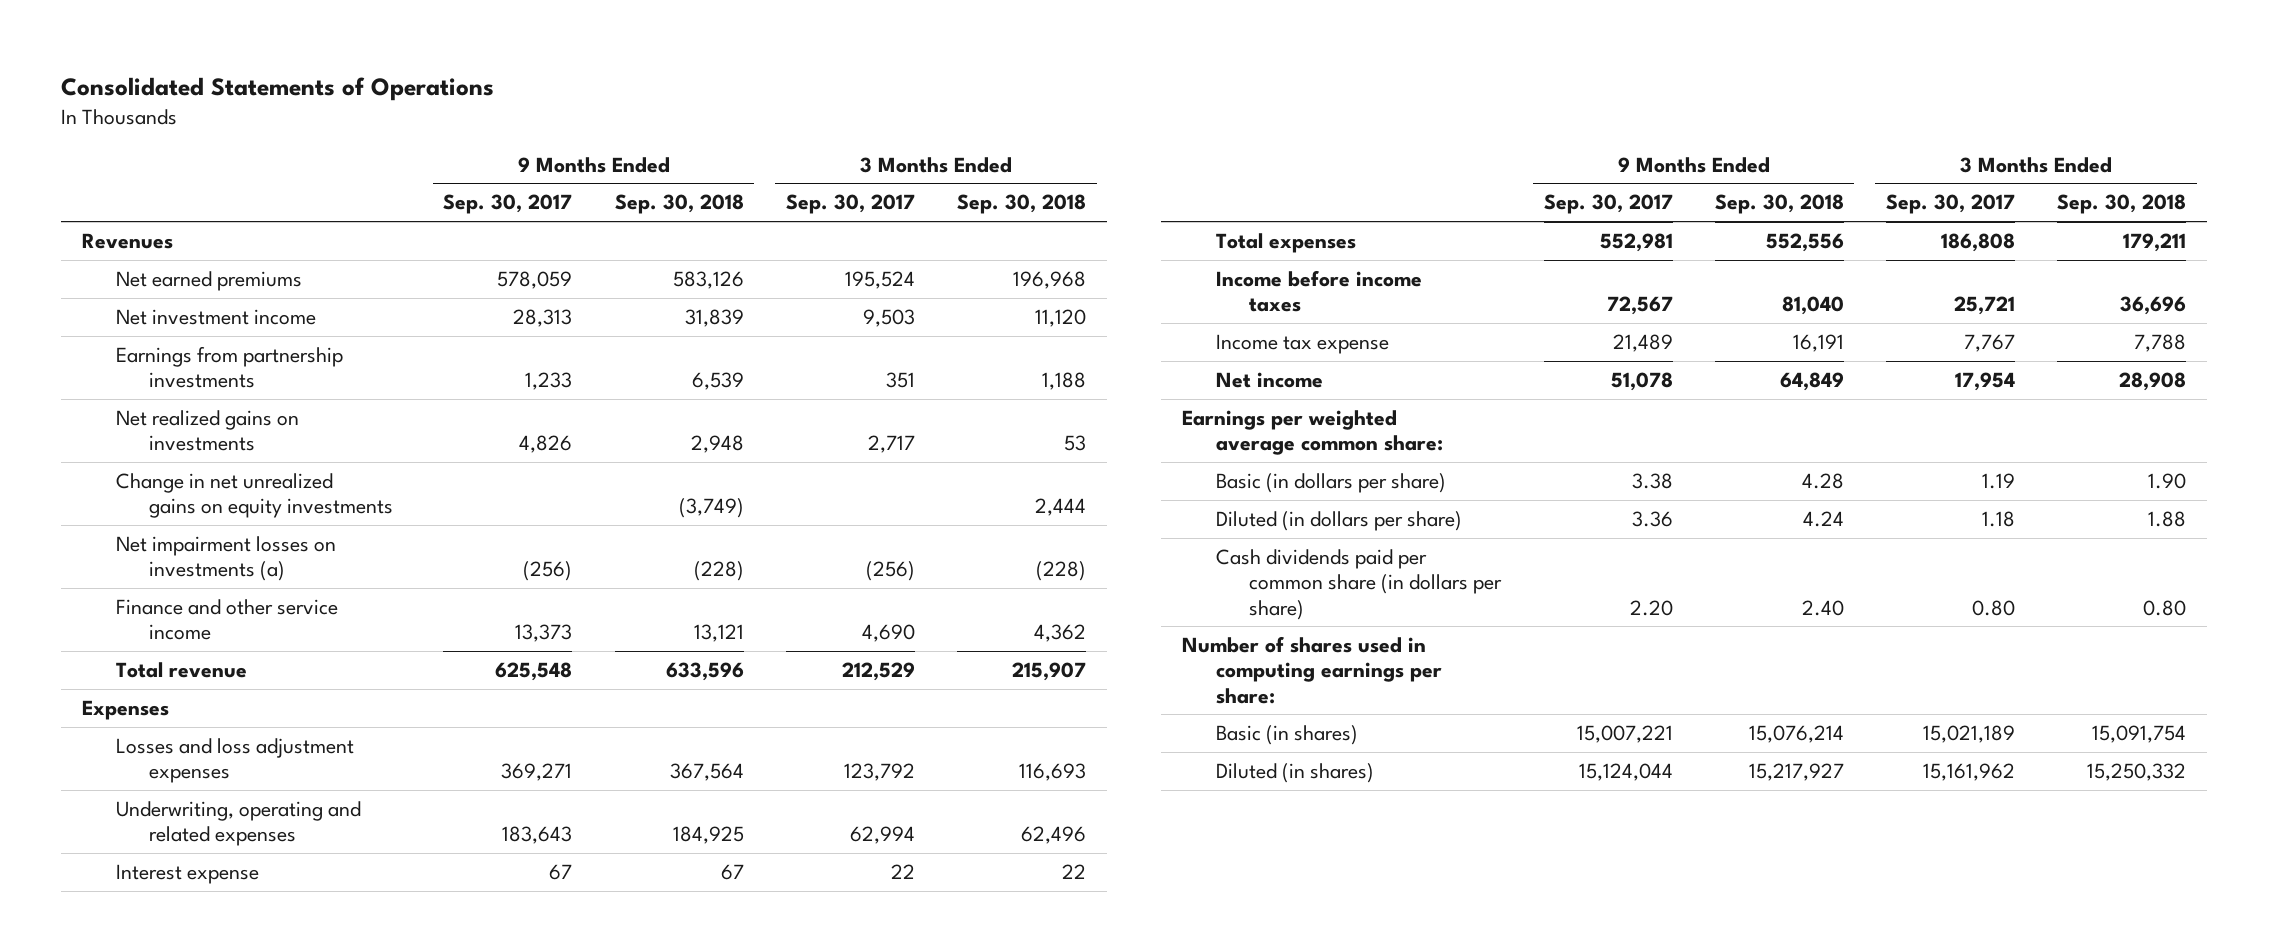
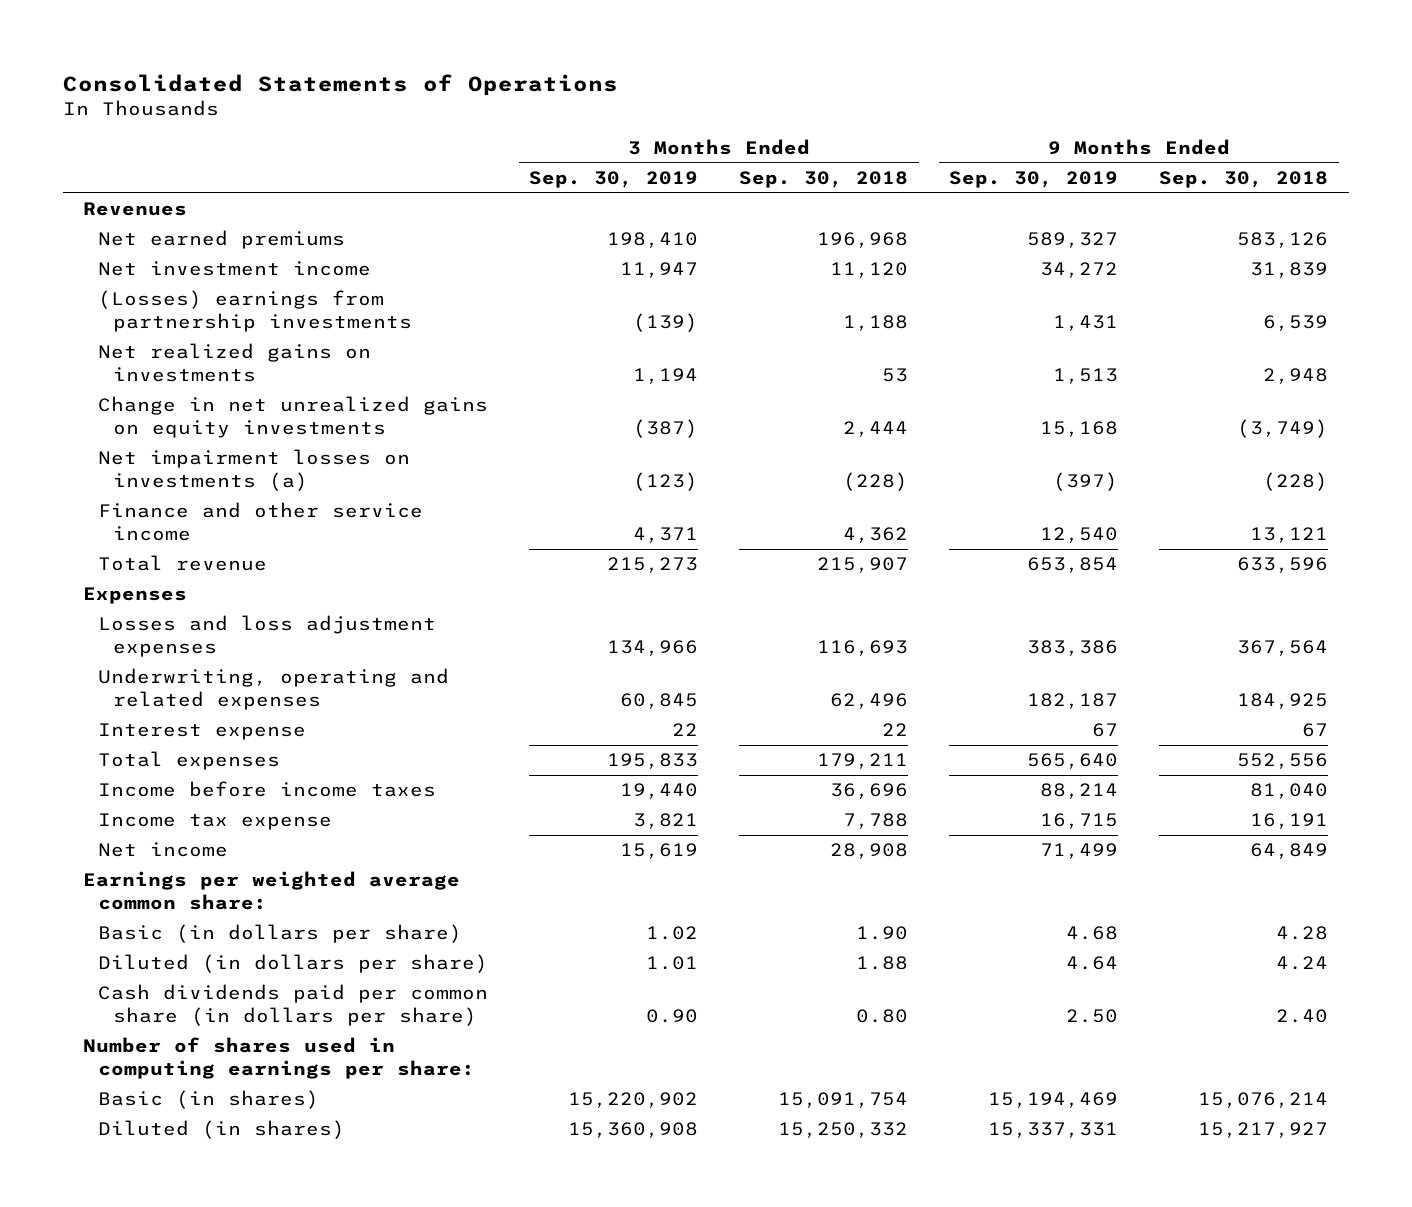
- | 9 Months Ended Sep. 30, 2017 | 9 Months Ended Sep. 30, 2018 | 3 Months Ended Sep. 30, 2017 | 3 Months Ended Sep. 30, 2018
+ | 3 Months Ended Sep. 30, 2019 | 3 Months Ended Sep. 30, 2018 | 9 Months Ended Sep. 30, 2019 | 9 Months Ended Sep. 30, 2018
- Earnings from partnership investments | 1,233 | 6,539 | 351 | 1,188
+ (Losses) earnings from partnership investments | (139) | 1,188 | 1,431 | 6,539

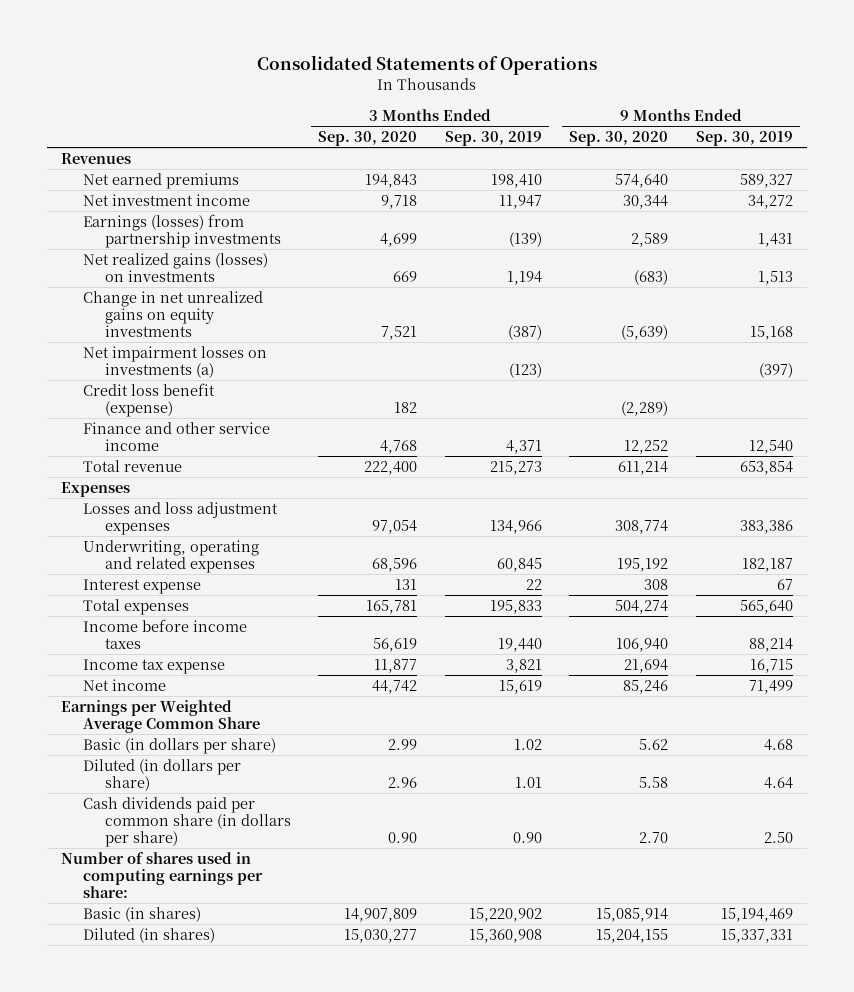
- | 3 Months Ended Sep. 30, 2019 | 3 Months Ended Sep. 30, 2018 | 9 Months Ended Sep. 30, 2019 | 9 Months Ended Sep. 30, 2018
+ | 3 Months Ended Sep. 30, 2020 | 3 Months Ended Sep. 30, 2019 | 9 Months Ended Sep. 30, 2020 | 9 Months Ended Sep. 30, 2019
- (Losses) earnings from partnership investments | (139) | 1,188 | 1,431 | 6,539
- Net realized gains on investments | 1,194 | 53 | 1,513 | 2,948
+ Earnings (losses) from partnership investments | 4,699 | (139) | 2,589 | 1,431
+ Net realized gains (losses) on investments | 669 | 1,194 | (683) | 1,513
+ Credit loss benefit (expense) | 182 | | (2,289) |
- Earnings per weighted average common share:
+ Earnings per Weighted Average Common Share

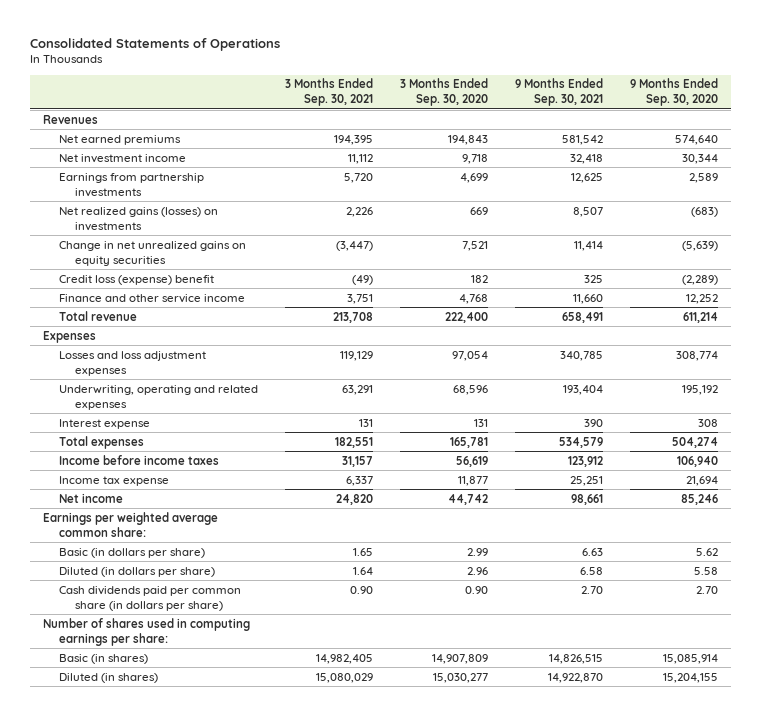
- | 3 Months Ended Sep. 30, 2020 | 3 Months Ended Sep. 30, 2019 | 9 Months Ended Sep. 30, 2020 | 9 Months Ended Sep. 30, 2019
+ | 3 Months Ended Sep. 30, 2021 | 3 Months Ended Sep. 30, 2020 | 9 Months Ended Sep. 30, 2021 | 9 Months Ended Sep. 30, 2020
- Earnings (losses) from partnership investments | 4,699 | (139) | 2,589 | 1,431
+ Earnings from partnership investments | 5,720 | 4,699 | 12,625 | 2,589
- Change in net unrealized gains on equity investments | 7,521 | (387) | (5,639) | 15,168
- Net impairment losses on investments (a) | | (123) | | (397)
- Credit loss benefit (expense) | 182 | | (2,289) |
+ Change in net unrealized gains on equity securities | (3,447) | 7,521 | 11,414 | (5,639)
+ Credit loss (expense) benefit | (49) | 182 | 325 | (2,289)
- Earnings per Weighted Average Common Share
+ Earnings per weighted average common share:

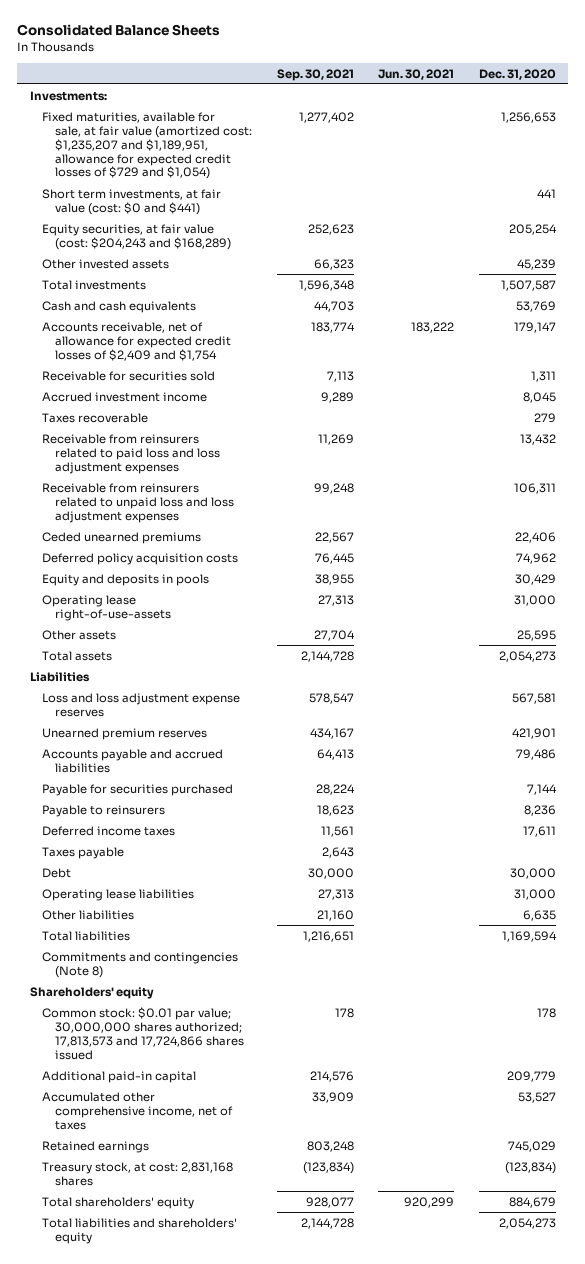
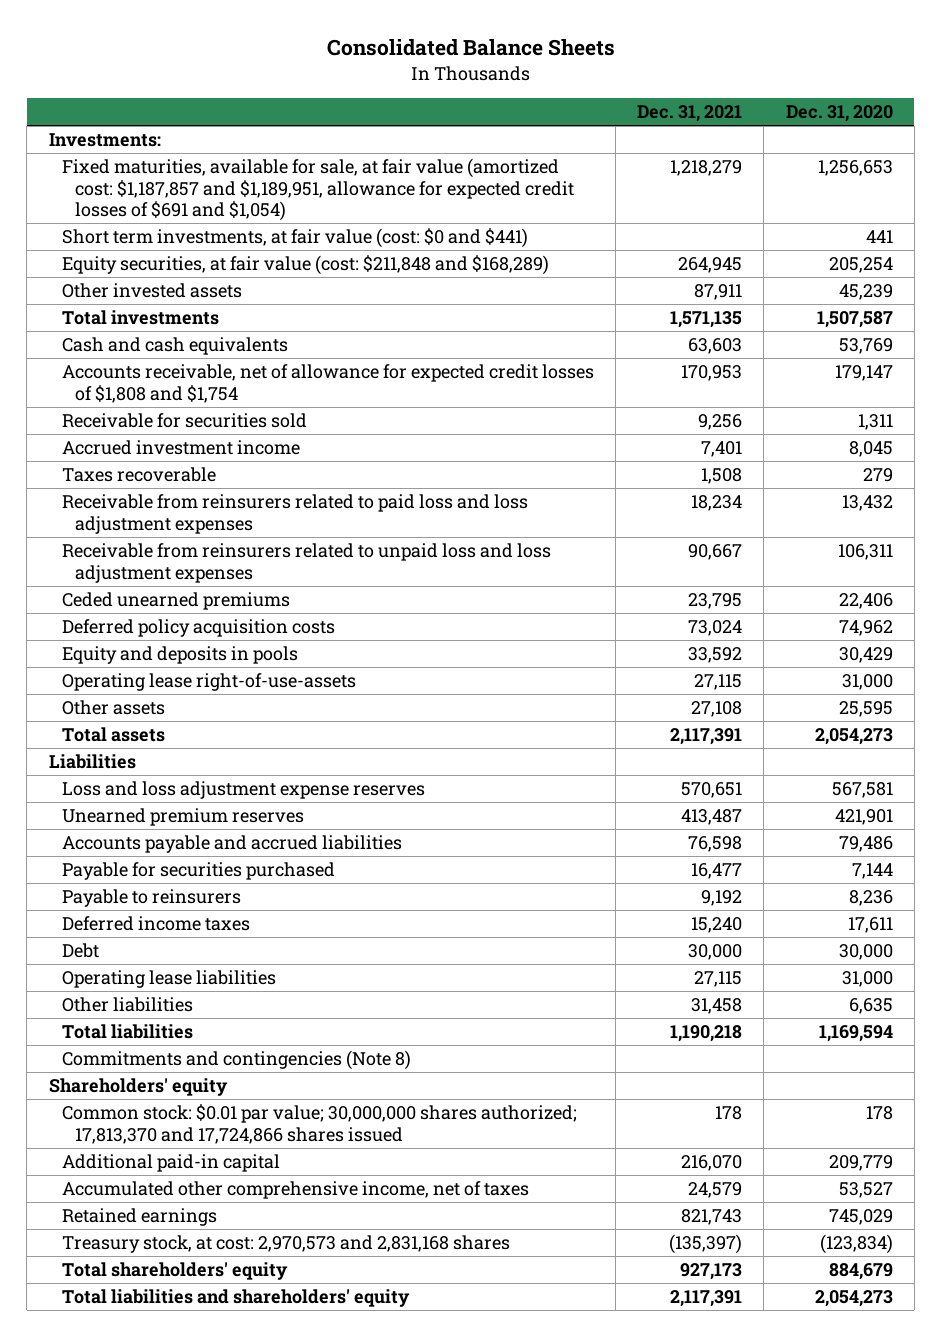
- | Sep. 30, 2021 | Jun. 30, 2021 | Dec. 31, 2020
+ | Dec. 31, 2021 | Dec. 31, 2020
- Fixed maturities, available for sale, at fair value (amortized cost: $1,235,207 and $1,189,951, allowance for expected credit losses of $729 and $1,054) | 1,277,402 | | 1,256,653
+ Fixed maturities, available for sale, at fair value (amortized cost: $1,187,857 and $1,189,951, allowance for expected credit losses of $691 and $1,054) | 1,218,279 | 1,256,653
- Equity securities, at fair value (cost: $204,243 and $168,289) | 252,623 | | 205,254
+ Equity securities, at fair value (cost: $211,848 and $168,289) | 264,945 | 205,254
- Accounts receivable, net of allowance for expected credit losses of $2,409 and $1,754 | 183,774 | 183,222 | 179,147
+ Accounts receivable, net of allowance for expected credit losses of $1,808 and $1,754 | 170,953 | 179,147
- Taxes payable | 2,643 | |
- Common stock: $0.01 par value; 30,000,000 shares authorized; 17,813,573 and 17,724,866 shares issued | 178 | | 178
+ Common stock: $0.01 par value; 30,000,000 shares authorized; 17,813,370 and 17,724,866 shares issued | 178 | 178
- Treasury stock, at cost: 2,831,168 shares | (123,834) | | (123,834)
+ Treasury stock, at cost: 2,970,573 and 2,831,168 shares | (135,397) | (123,834)

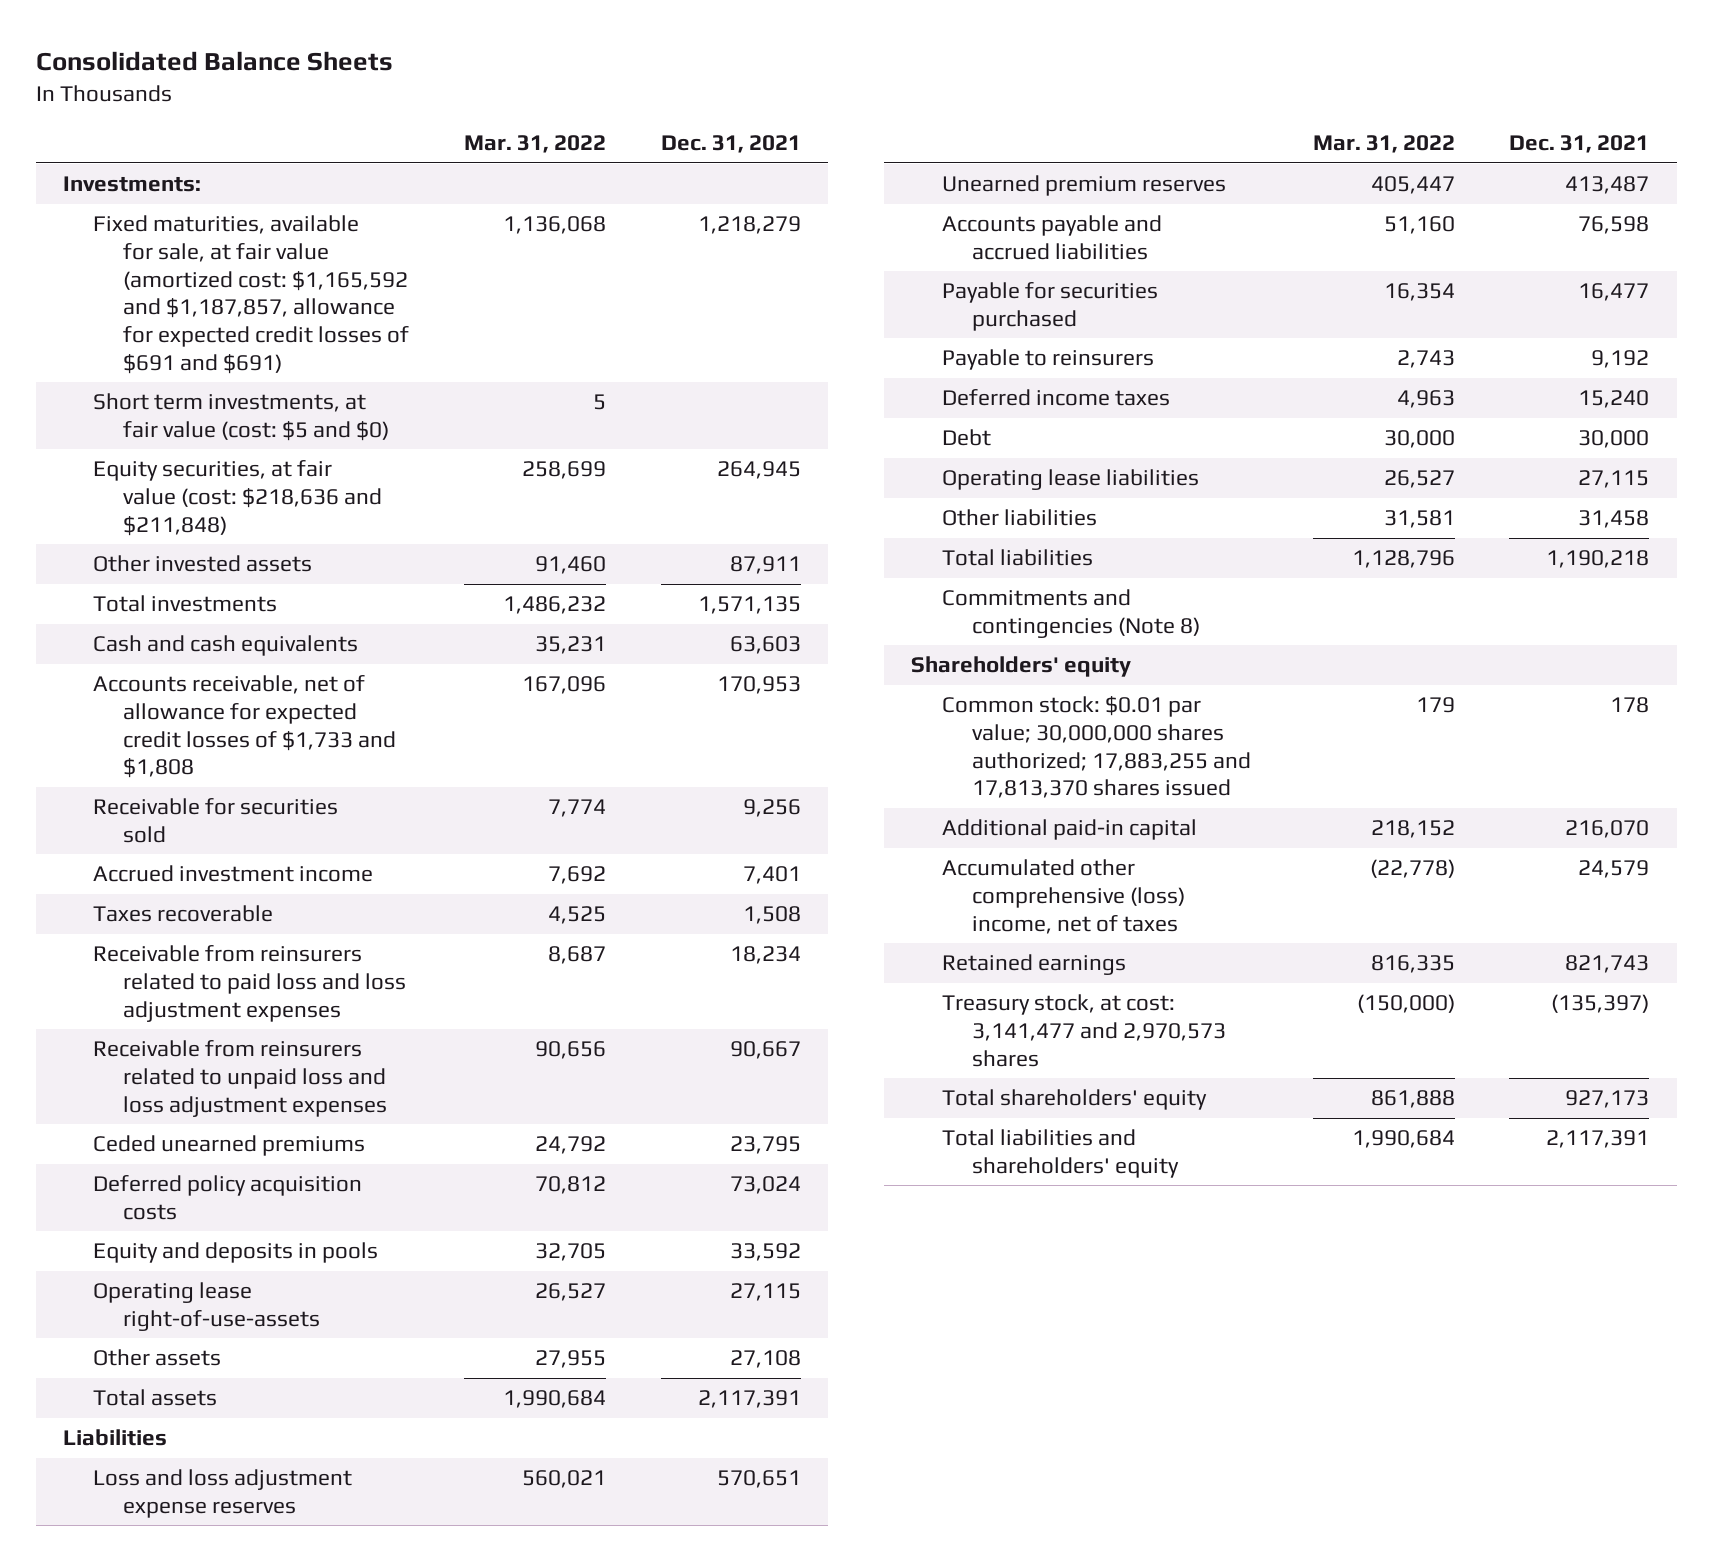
- | Dec. 31, 2021 | Dec. 31, 2020
+ | Mar. 31, 2022 | Dec. 31, 2021
- Fixed maturities, available for sale, at fair value (amortized cost: $1,187,857 and $1,189,951, allowance for expected credit losses of $691 and $1,054) | 1,218,279 | 1,256,653
- Short term investments, at fair value (cost: $0 and $441) | | 441
- Equity securities, at fair value (cost: $211,848 and $168,289) | 264,945 | 205,254
+ Fixed maturities, available for sale, at fair value (amortized cost: $1,165,592 and $1,187,857, allowance for expected credit losses of $691 and $691) | 1,136,068 | 1,218,279
+ Short term investments, at fair value (cost: $5 and $0) | 5 |
+ Equity securities, at fair value (cost: $218,636 and $211,848) | 258,699 | 264,945
- Accounts receivable, net of allowance for expected credit losses of $1,808 and $1,754 | 170,953 | 179,147
+ Accounts receivable, net of allowance for expected credit losses of $1,733 and $1,808 | 167,096 | 170,953
- Common stock: $0.01 par value; 30,000,000 shares authorized; 17,813,370 and 17,724,866 shares issued | 178 | 178
+ Common stock: $0.01 par value; 30,000,000 shares authorized; 17,883,255 and 17,813,370 shares issued | 179 | 178
- Accumulated other comprehensive income, net of taxes | 24,579 | 53,527
+ Accumulated other comprehensive (loss) income, net of taxes | (22,778) | 24,579
- Treasury stock, at cost: 2,970,573 and 2,831,168 shares | (135,397) | (123,834)
+ Treasury stock, at cost: 3,141,477 and 2,970,573 shares | (150,000) | (135,397)

